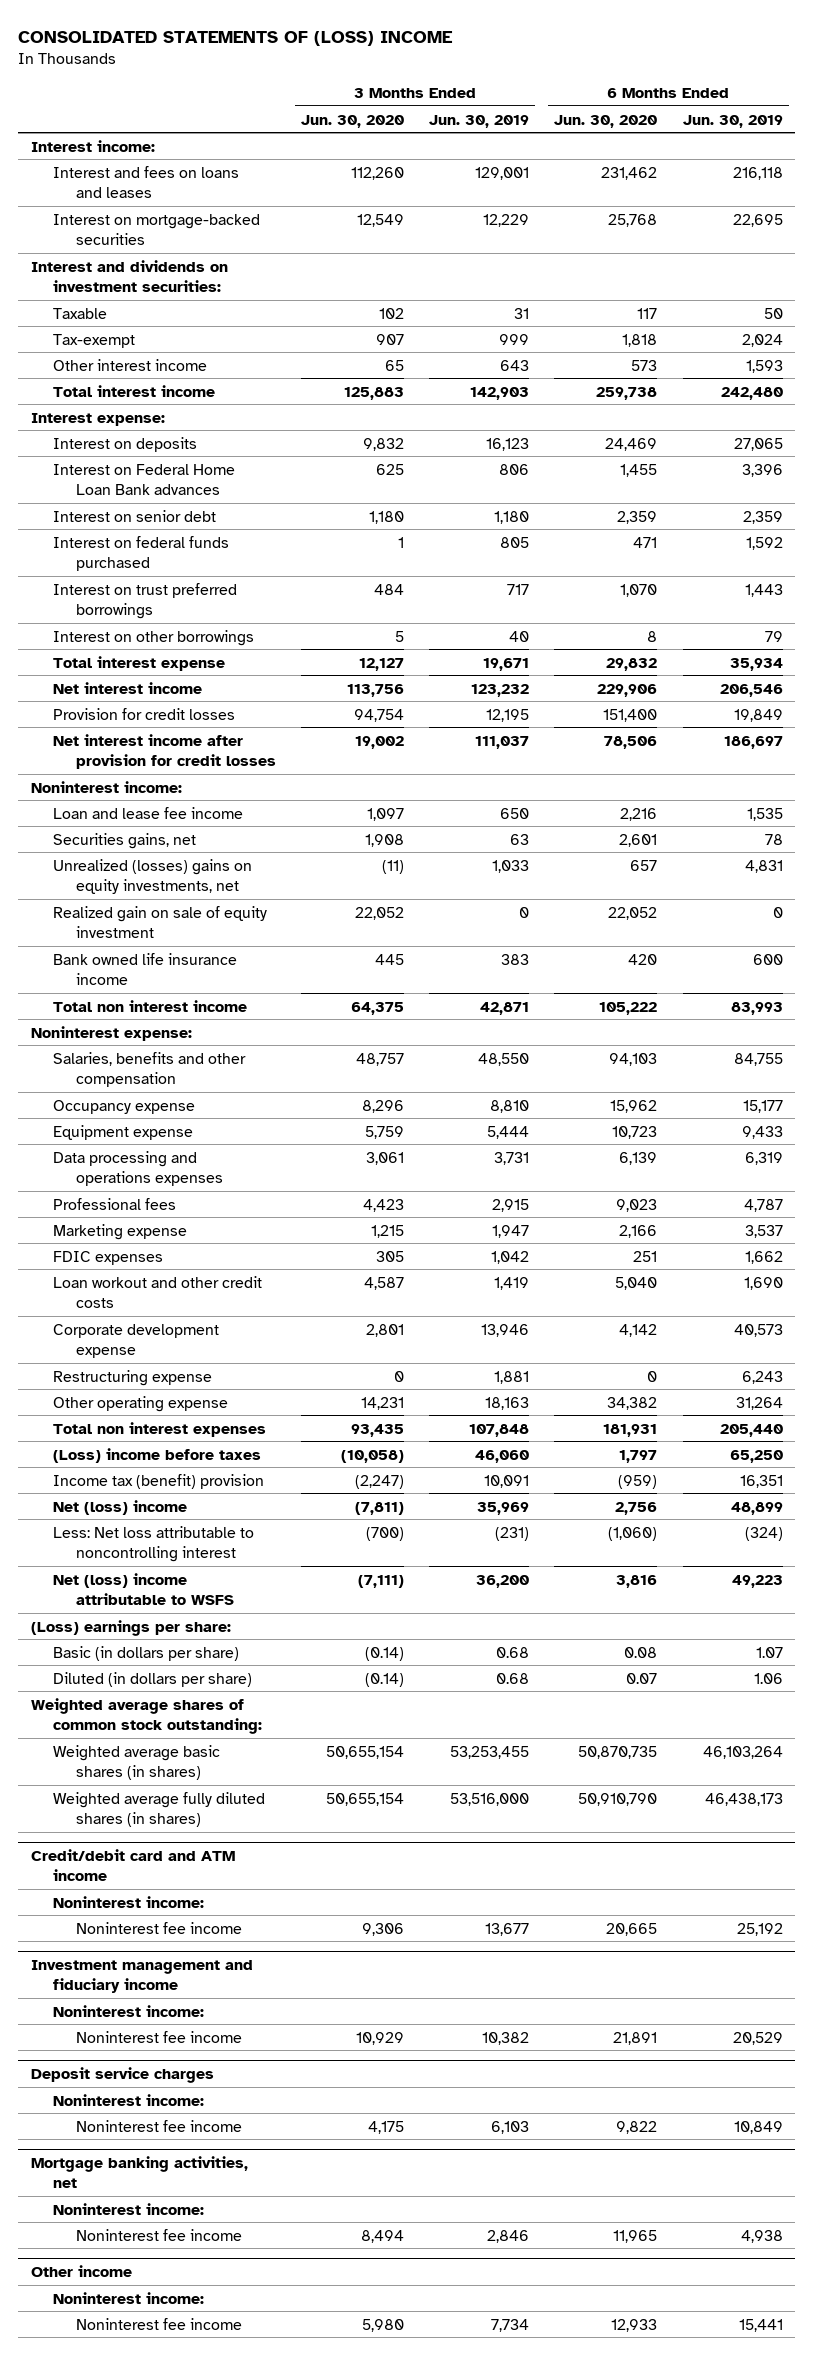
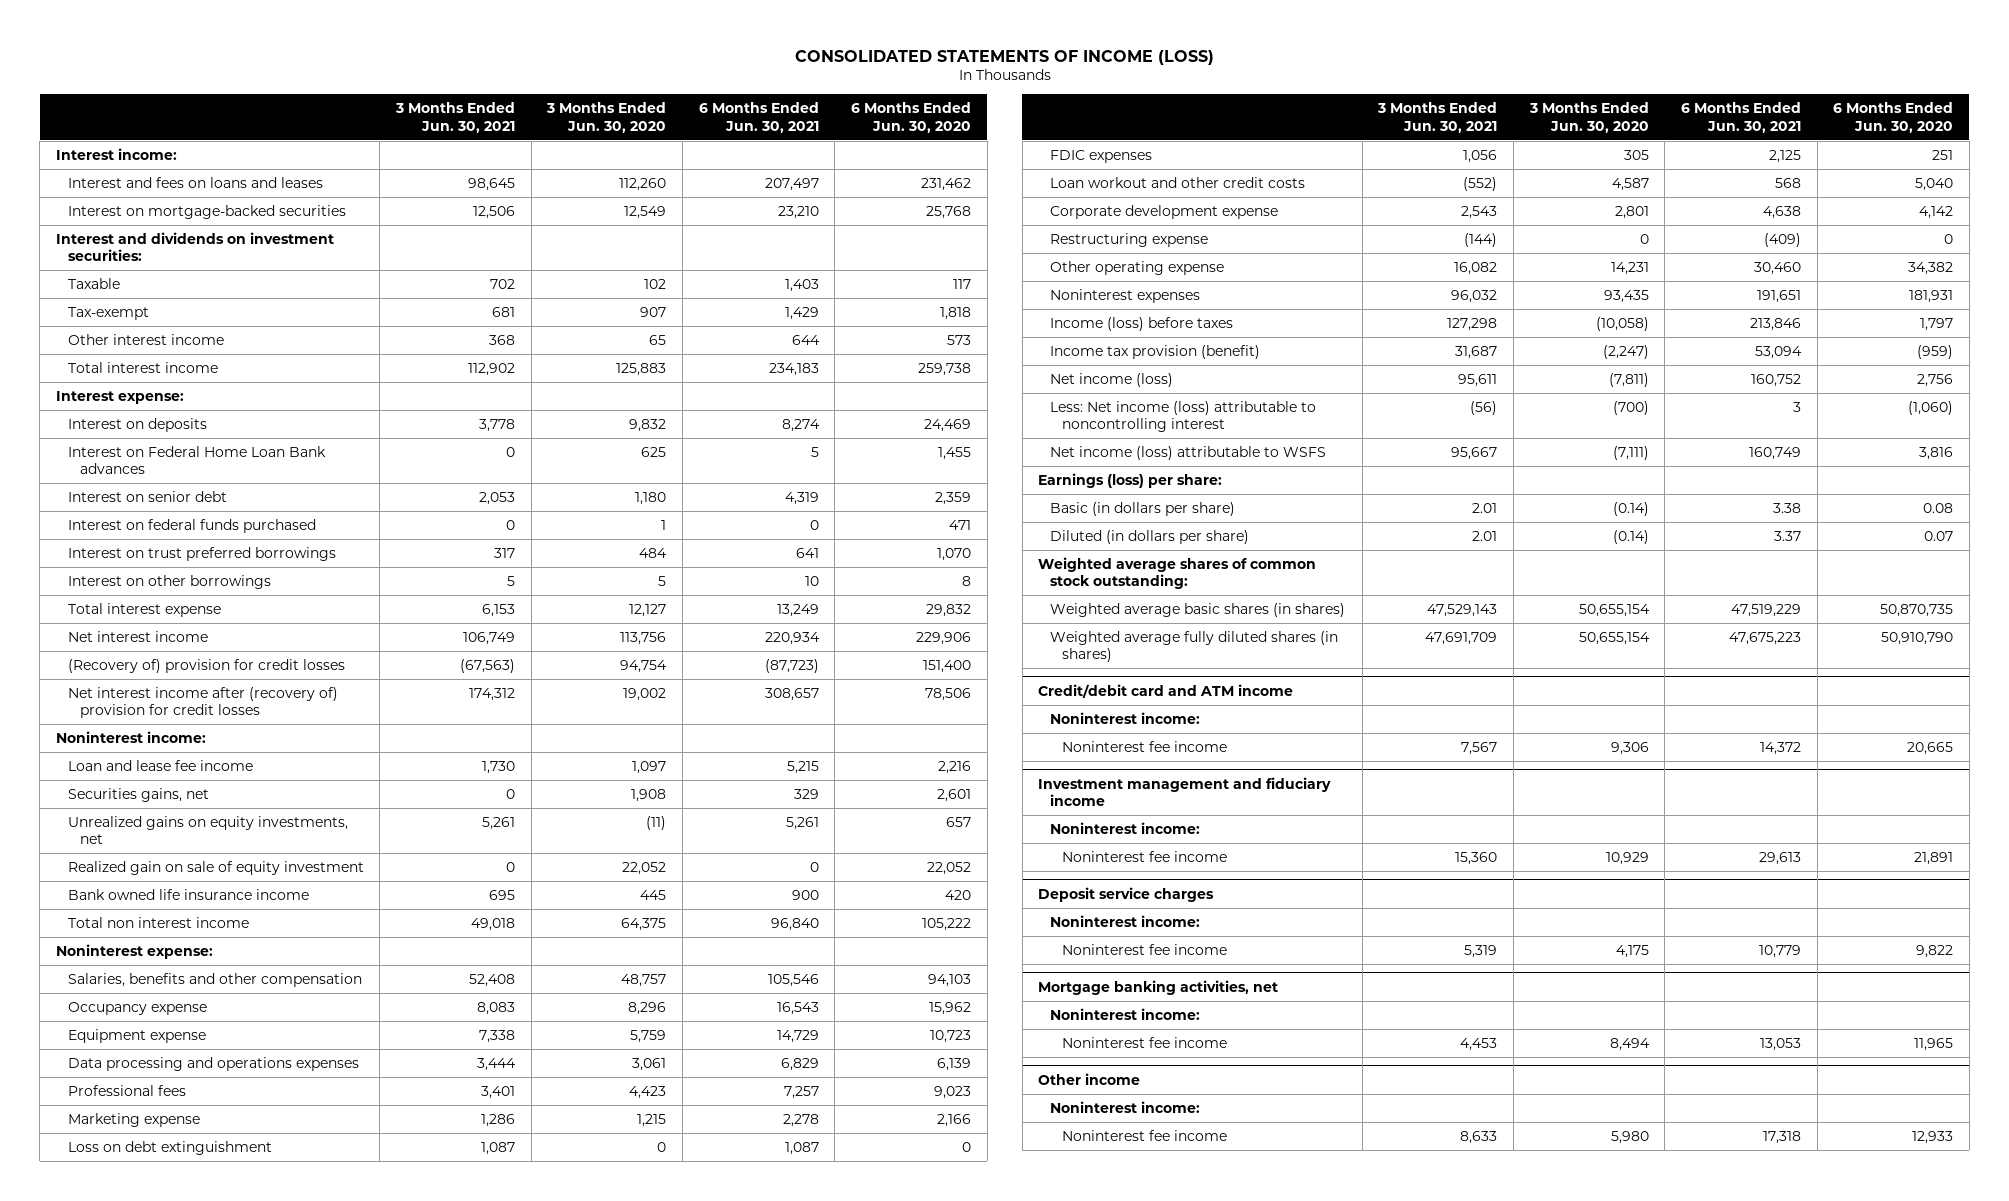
- CONSOLIDATED STATEMENTS OF (LOSS) INCOME
+ CONSOLIDATED STATEMENTS OF INCOME (LOSS)
- | 3 Months Ended Jun. 30, 2020 | 3 Months Ended Jun. 30, 2019 | 6 Months Ended Jun. 30, 2020 | 6 Months Ended Jun. 30, 2019
+ | 3 Months Ended Jun. 30, 2021 | 3 Months Ended Jun. 30, 2020 | 6 Months Ended Jun. 30, 2021 | 6 Months Ended Jun. 30, 2020
- Provision for credit losses | 94,754 | 12,195 | 151,400 | 19,849
- Net interest income after provision for credit losses | 19,002 | 111,037 | 78,506 | 186,697
+ (Recovery of) provision for credit losses | (67,563) | 94,754 | (87,723) | 151,400
+ Net interest income after (recovery of) provision for credit losses | 174,312 | 19,002 | 308,657 | 78,506
- Unrealized (losses) gains on equity investments, net | (11) | 1,033 | 657 | 4,831
+ Unrealized gains on equity investments, net | 5,261 | (11) | 5,261 | 657
+ Loss on debt extinguishment | 1,087 | 0 | 1,087 | 0
- Total non interest expenses | 93,435 | 107,848 | 181,931 | 205,440
- (Loss) income before taxes | (10,058) | 46,060 | 1,797 | 65,250
- Income tax (benefit) provision | (2,247) | 10,091 | (959) | 16,351
- Net (loss) income | (7,811) | 35,969 | 2,756 | 48,899
- Less: Net loss attributable to noncontrolling interest | (700) | (231) | (1,060) | (324)
- Net (loss) income attributable to WSFS | (7,111) | 36,200 | 3,816 | 49,223
- (Loss) earnings per share:
+ Noninterest expenses | 96,032 | 93,435 | 191,651 | 181,931
+ Income (loss) before taxes | 127,298 | (10,058) | 213,846 | 1,797
+ Income tax provision (benefit) | 31,687 | (2,247) | 53,094 | (959)
+ Net income (loss) | 95,611 | (7,811) | 160,752 | 2,756
+ Less: Net income (loss) attributable to noncontrolling interest | (56) | (700) | 3 | (1,060)
+ Net income (loss) attributable to WSFS | 95,667 | (7,111) | 160,749 | 3,816
+ Earnings (loss) per share:

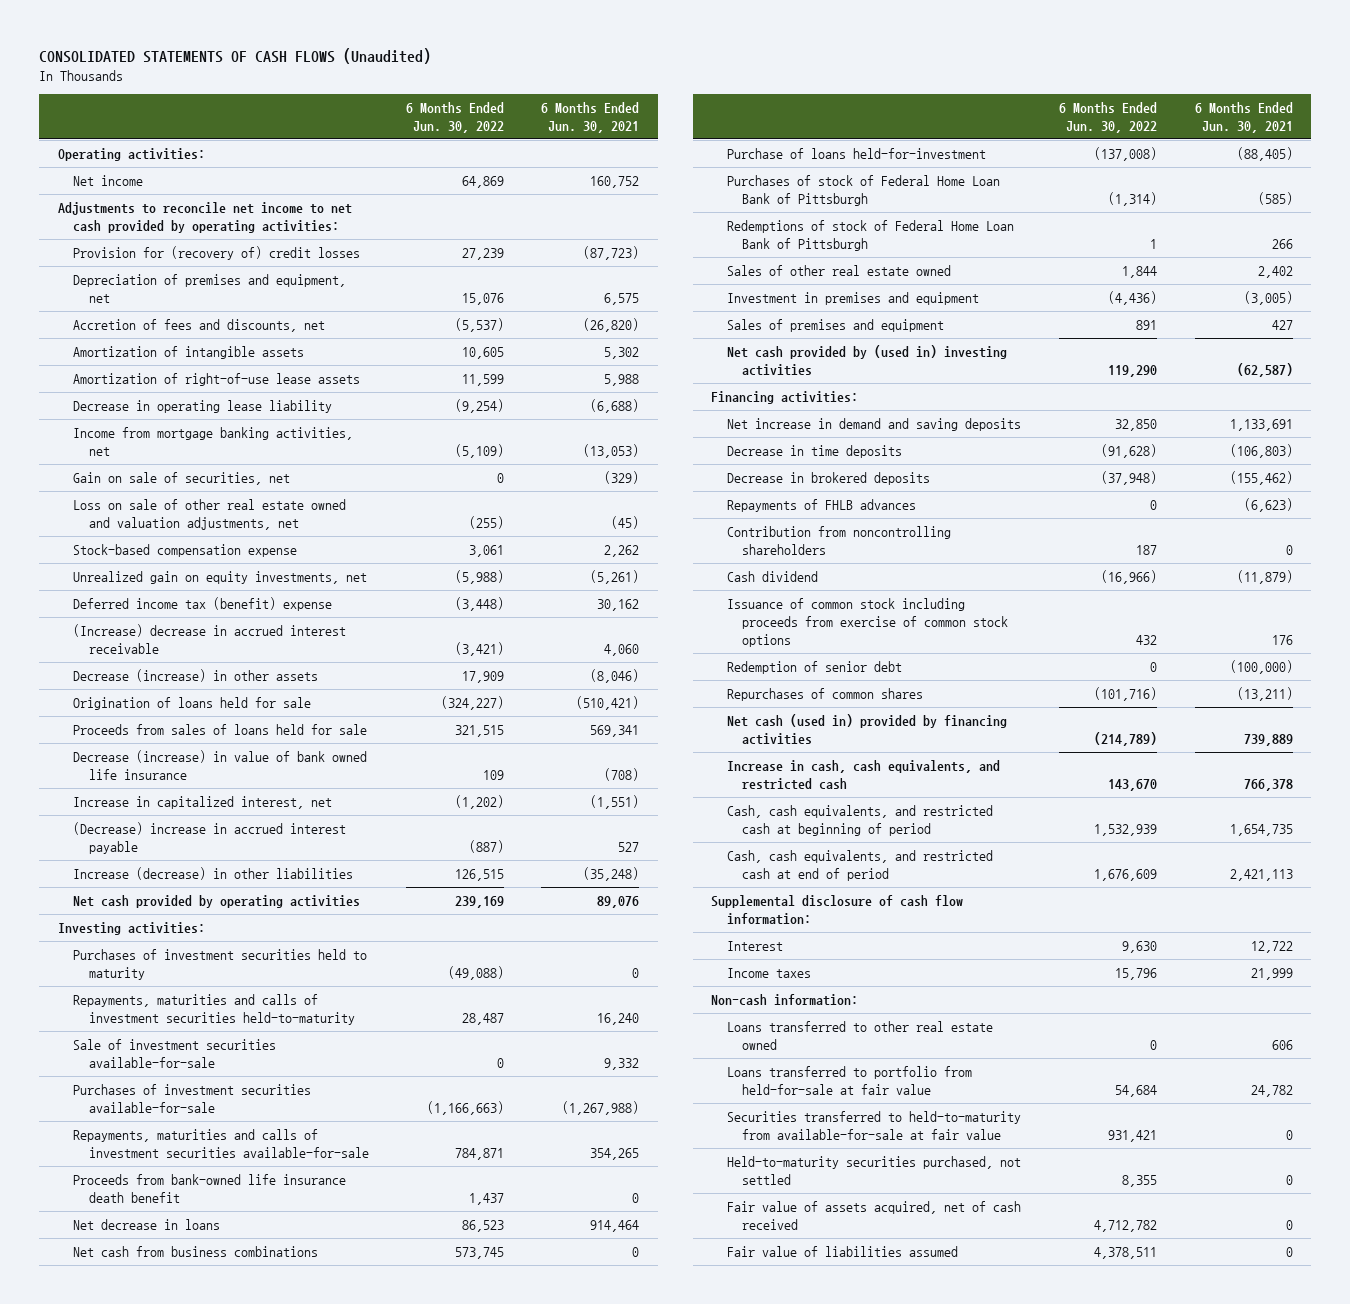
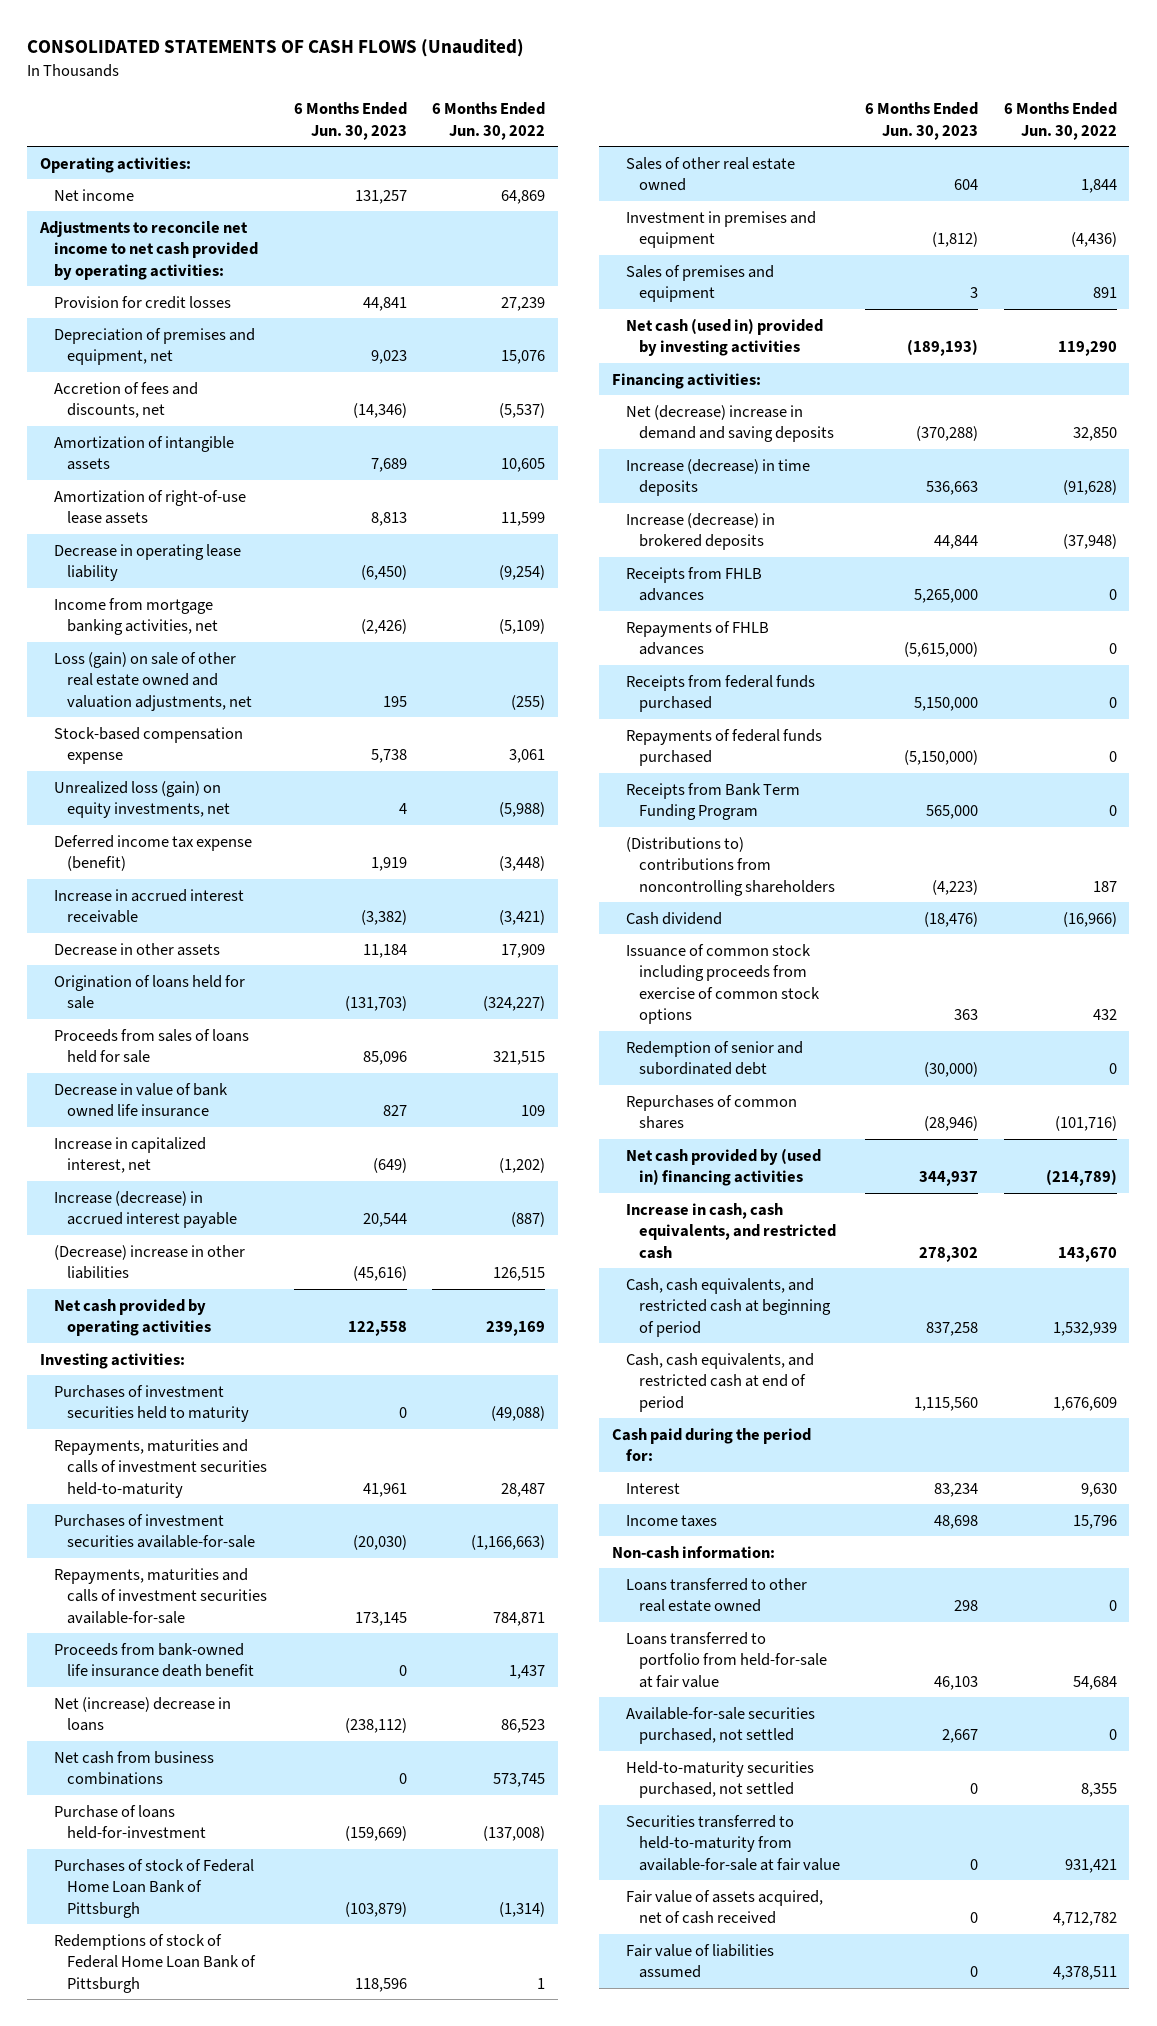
- | 6 Months Ended Jun. 30, 2022 | 6 Months Ended Jun. 30, 2021
+ | 6 Months Ended Jun. 30, 2023 | 6 Months Ended Jun. 30, 2022
- Provision for (recovery of) credit losses | 27,239 | (87,723)
+ Provision for credit losses | 44,841 | 27,239
- Gain on sale of securities, net | 0 | (329)
- Loss on sale of other real estate owned and valuation adjustments, net | (255) | (45)
+ Loss (gain) on sale of other real estate owned and valuation adjustments, net | 195 | (255)
- Unrealized gain on equity investments, net | (5,988) | (5,261)
- Deferred income tax (benefit) expense | (3,448) | 30,162
- (Increase) decrease in accrued interest receivable | (3,421) | 4,060
- Decrease (increase) in other assets | 17,909 | (8,046)
+ Unrealized loss (gain) on equity investments, net | 4 | (5,988)
+ Deferred income tax expense (benefit) | 1,919 | (3,448)
+ Increase in accrued interest receivable | (3,382) | (3,421)
+ Decrease in other assets | 11,184 | 17,909
- Decrease (increase) in value of bank owned life insurance | 109 | (708)
+ Decrease in value of bank owned life insurance | 827 | 109
- (Decrease) increase in accrued interest payable | (887) | 527
- Increase (decrease) in other liabilities | 126,515 | (35,248)
+ Increase (decrease) in accrued interest payable | 20,544 | (887)
+ (Decrease) increase in other liabilities | (45,616) | 126,515
- Sale of investment securities available-for-sale | 0 | 9,332
- Net decrease in loans | 86,523 | 914,464
+ Net (increase) decrease in loans | (238,112) | 86,523
- Net cash provided by (used in) investing activities | 119,290 | (62,587)
+ Net cash (used in) provided by investing activities | (189,193) | 119,290
- Net increase in demand and saving deposits | 32,850 | 1,133,691
- Decrease in time deposits | (91,628) | (106,803)
- Decrease in brokered deposits | (37,948) | (155,462)
+ Net (decrease) increase in demand and saving deposits | (370,288) | 32,850
+ Increase (decrease) in time deposits | 536,663 | (91,628)
+ Increase (decrease) in brokered deposits | 44,844 | (37,948)
+ Receipts from FHLB advances | 5,265,000 | 0
- Contribution from noncontrolling shareholders | 187 | 0
+ Receipts from federal funds purchased | 5,150,000 | 0
+ Repayments of federal funds purchased | (5,150,000) | 0
+ Receipts from Bank Term Funding Program | 565,000 | 0
+ (Distributions to) contributions from noncontrolling shareholders | (4,223) | 187
- Redemption of senior debt | 0 | (100,000)
+ Redemption of senior and subordinated debt | (30,000) | 0
- Net cash (used in) provided by financing activities | (214,789) | 739,889
+ Net cash provided by (used in) financing activities | 344,937 | (214,789)
- Supplemental disclosure of cash flow information:
+ Cash paid during the period for:
+ Available-for-sale securities purchased, not settled | 2,667 | 0
moved down: Securities transferred to held-to-maturity from available-for-sale at fair value | 0 | 931,421

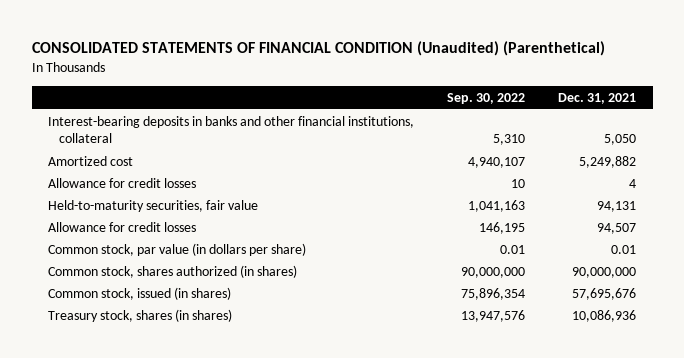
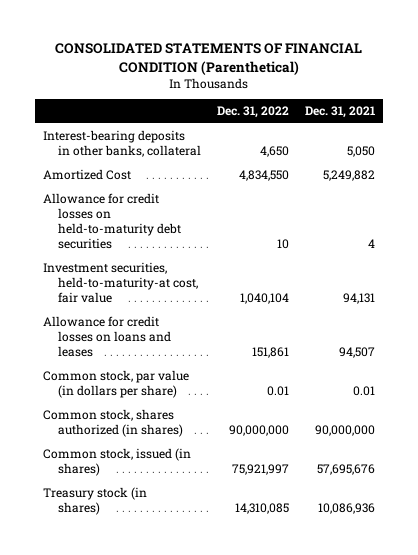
- CONSOLIDATED STATEMENTS OF FINANCIAL CONDITION (Unaudited) (Parenthetical)
+ CONSOLIDATED STATEMENTS OF FINANCIAL CONDITION (Parenthetical)
- | Sep. 30, 2022 | Dec. 31, 2021
+ | Dec. 31, 2022 | Dec. 31, 2021
- Interest-bearing deposits in banks and other financial institutions, collateral | 5,310 | 5,050
- Amortized cost | 4,940,107 | 5,249,882
- Allowance for credit losses | 10 | 4
- Held-to-maturity securities, fair value | 1,041,163 | 94,131
- Allowance for credit losses | 146,195 | 94,507
+ Interest-bearing deposits in other banks, collateral | 4,650 | 5,050
+ Amortized Cost | 4,834,550 | 5,249,882
+ Allowance for credit losses on held-to-maturity debt securities | 10 | 4
+ Investment securities, held-to-maturity-at cost, fair value | 1,040,104 | 94,131
+ Allowance for credit losses on loans and leases | 151,861 | 94,507
- Treasury stock, shares (in shares) | 13,947,576 | 10,086,936
+ Treasury stock (in shares) | 14,310,085 | 10,086,936

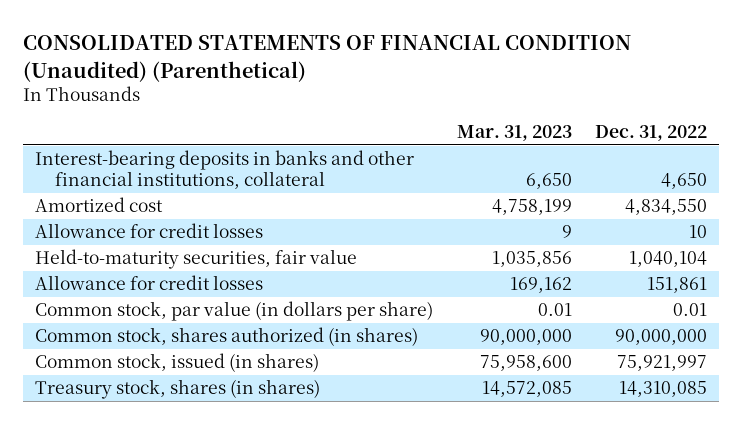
- CONSOLIDATED STATEMENTS OF FINANCIAL CONDITION (Parenthetical)
+ CONSOLIDATED STATEMENTS OF FINANCIAL CONDITION (Unaudited) (Parenthetical)
- | Dec. 31, 2022 | Dec. 31, 2021
+ | Mar. 31, 2023 | Dec. 31, 2022
- Interest-bearing deposits in other banks, collateral | 4,650 | 5,050
- Amortized Cost | 4,834,550 | 5,249,882
- Allowance for credit losses on held-to-maturity debt securities | 10 | 4
- Investment securities, held-to-maturity-at cost, fair value | 1,040,104 | 94,131
- Allowance for credit losses on loans and leases | 151,861 | 94,507
+ Interest-bearing deposits in banks and other financial institutions, collateral | 6,650 | 4,650
+ Amortized cost | 4,758,199 | 4,834,550
+ Allowance for credit losses | 9 | 10
+ Held-to-maturity securities, fair value | 1,035,856 | 1,040,104
+ Allowance for credit losses | 169,162 | 151,861
- Treasury stock (in shares) | 14,310,085 | 10,086,936
+ Treasury stock, shares (in shares) | 14,572,085 | 14,310,085

